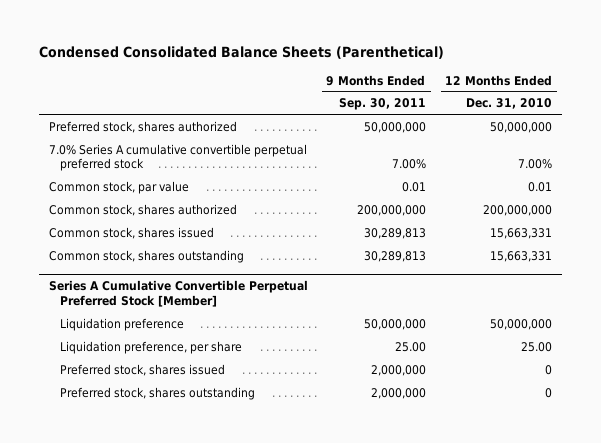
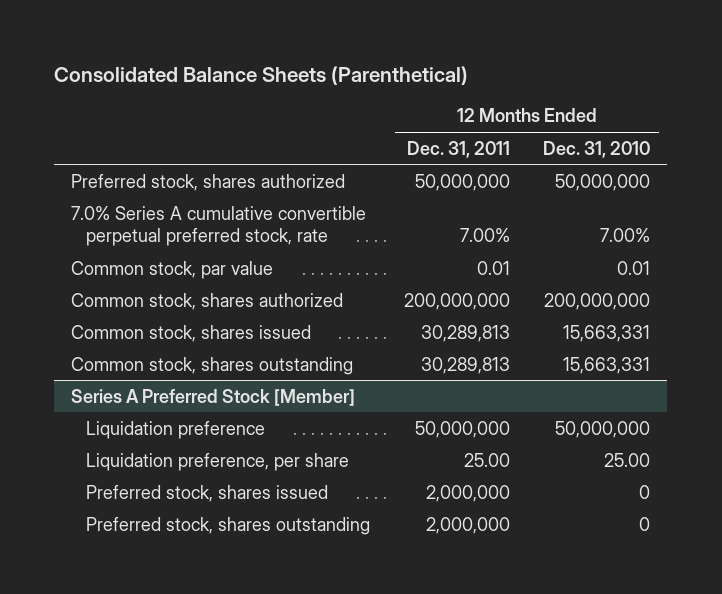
- Condensed Consolidated Balance Sheets (Parenthetical)
+ Consolidated Balance Sheets (Parenthetical)
- | 9 Months Ended Sep. 30, 2011 | 12 Months Ended Dec. 31, 2010
+ | 12 Months Ended Dec. 31, 2011 | 12 Months Ended Dec. 31, 2010
- 7.0% Series A cumulative convertible perpetual preferred stock | 7.00% | 7.00%
+ 7.0% Series A cumulative convertible perpetual preferred stock, rate | 7.00% | 7.00%
- Series A Cumulative Convertible Perpetual Preferred Stock [Member]
+ Series A Preferred Stock [Member]

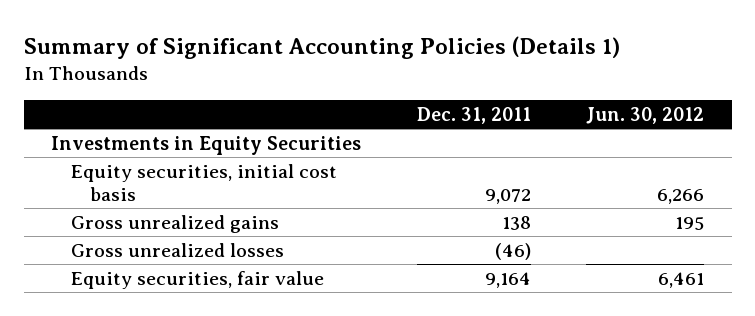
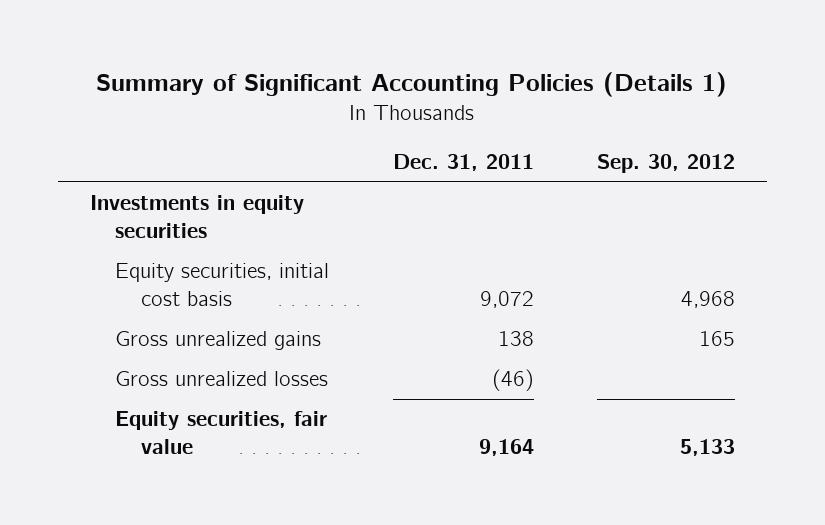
- | Dec. 31, 2011 | Jun. 30, 2012
+ | Dec. 31, 2011 | Sep. 30, 2012
- Investments in Equity Securities
+ Investments in equity securities

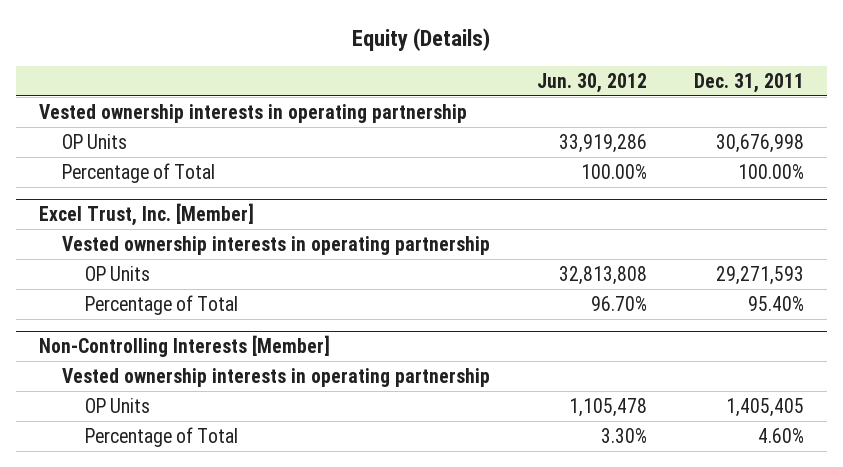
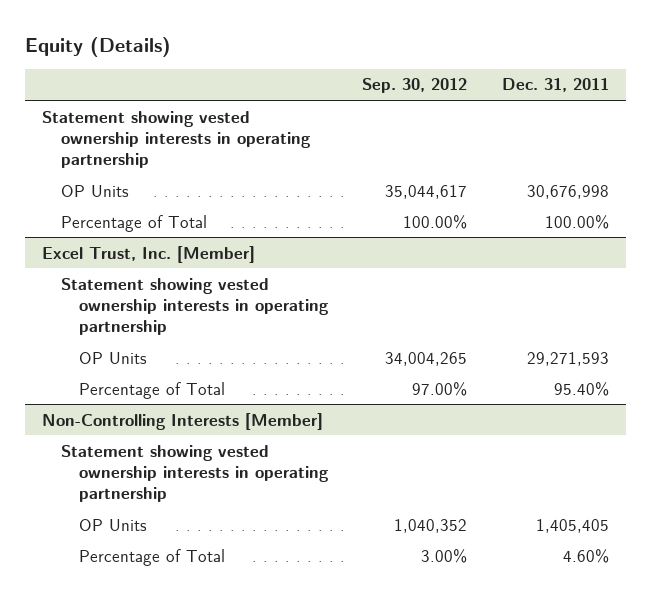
- | Jun. 30, 2012 | Dec. 31, 2011
+ | Sep. 30, 2012 | Dec. 31, 2011
- Vested ownership interests in operating partnership
+ Statement showing vested ownership interests in operating partnership
@ Excel Trust, Inc. [Member]
- Vested ownership interests in operating partnership
+ Statement showing vested ownership interests in operating partnership
@ Non-Controlling Interests [Member]
- Vested ownership interests in operating partnership
+ Statement showing vested ownership interests in operating partnership

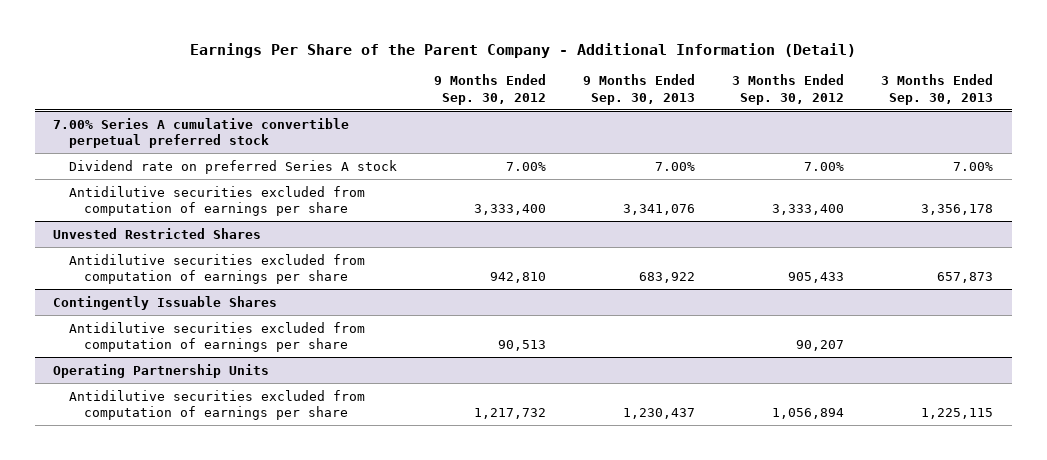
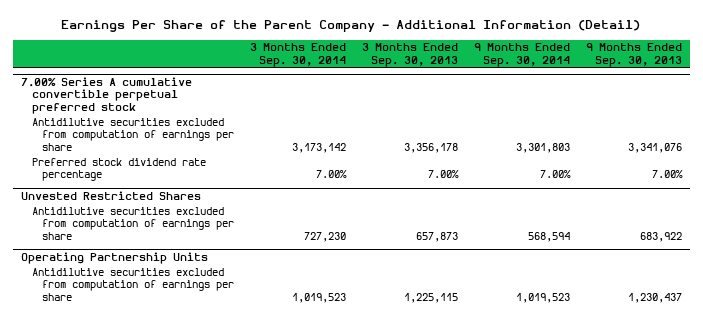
- | 9 Months Ended Sep. 30, 2012 | 9 Months Ended Sep. 30, 2013 | 3 Months Ended Sep. 30, 2012 | 3 Months Ended Sep. 30, 2013
+ | 3 Months Ended Sep. 30, 2014 | 3 Months Ended Sep. 30, 2013 | 9 Months Ended Sep. 30, 2014 | 9 Months Ended Sep. 30, 2013
@ 7.00% Series A cumulative convertible perpetual preferred stock
- Dividend rate on preferred Series A stock | 7.00% | 7.00% | 7.00% | 7.00%
+ Preferred stock dividend rate percentage | 7.00% | 7.00% | 7.00% | 7.00%
- Contingently Issuable Shares
- Antidilutive securities excluded from computation of earnings per share | 90,513 | | 90,207 |

